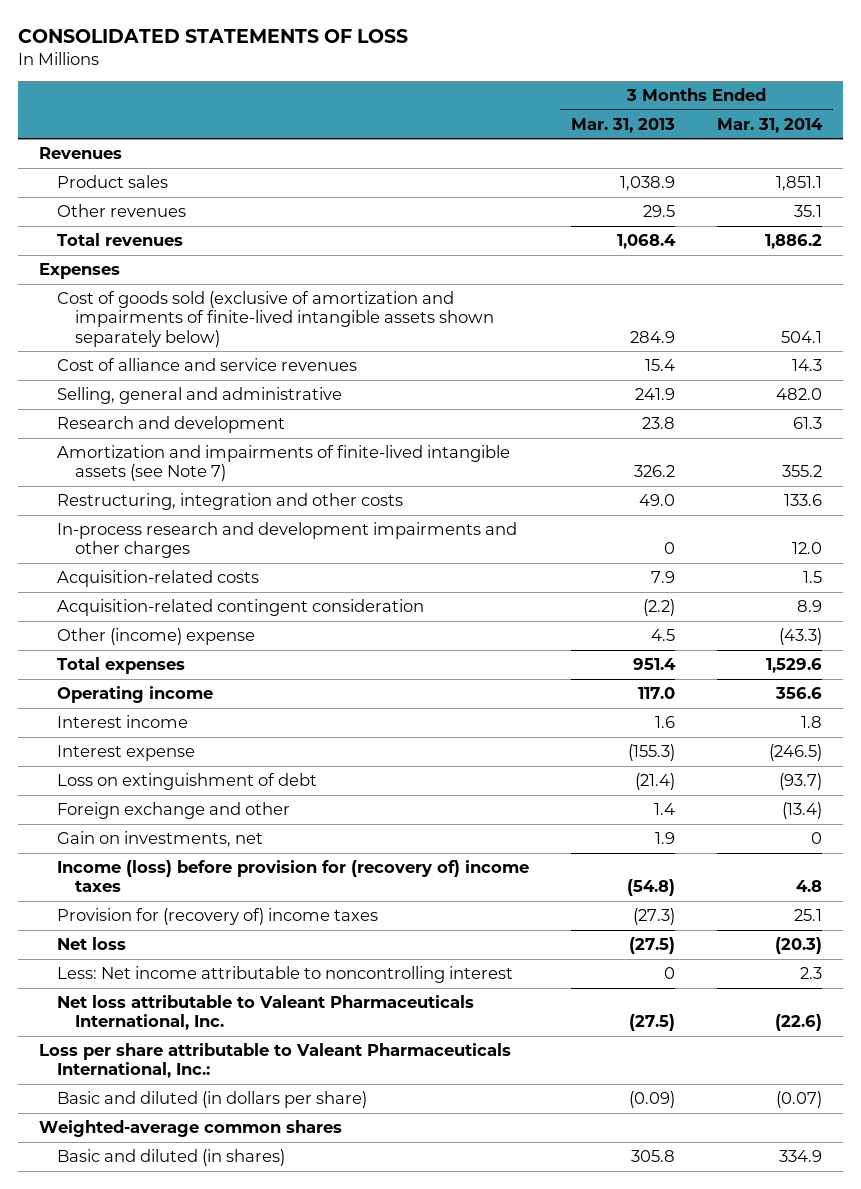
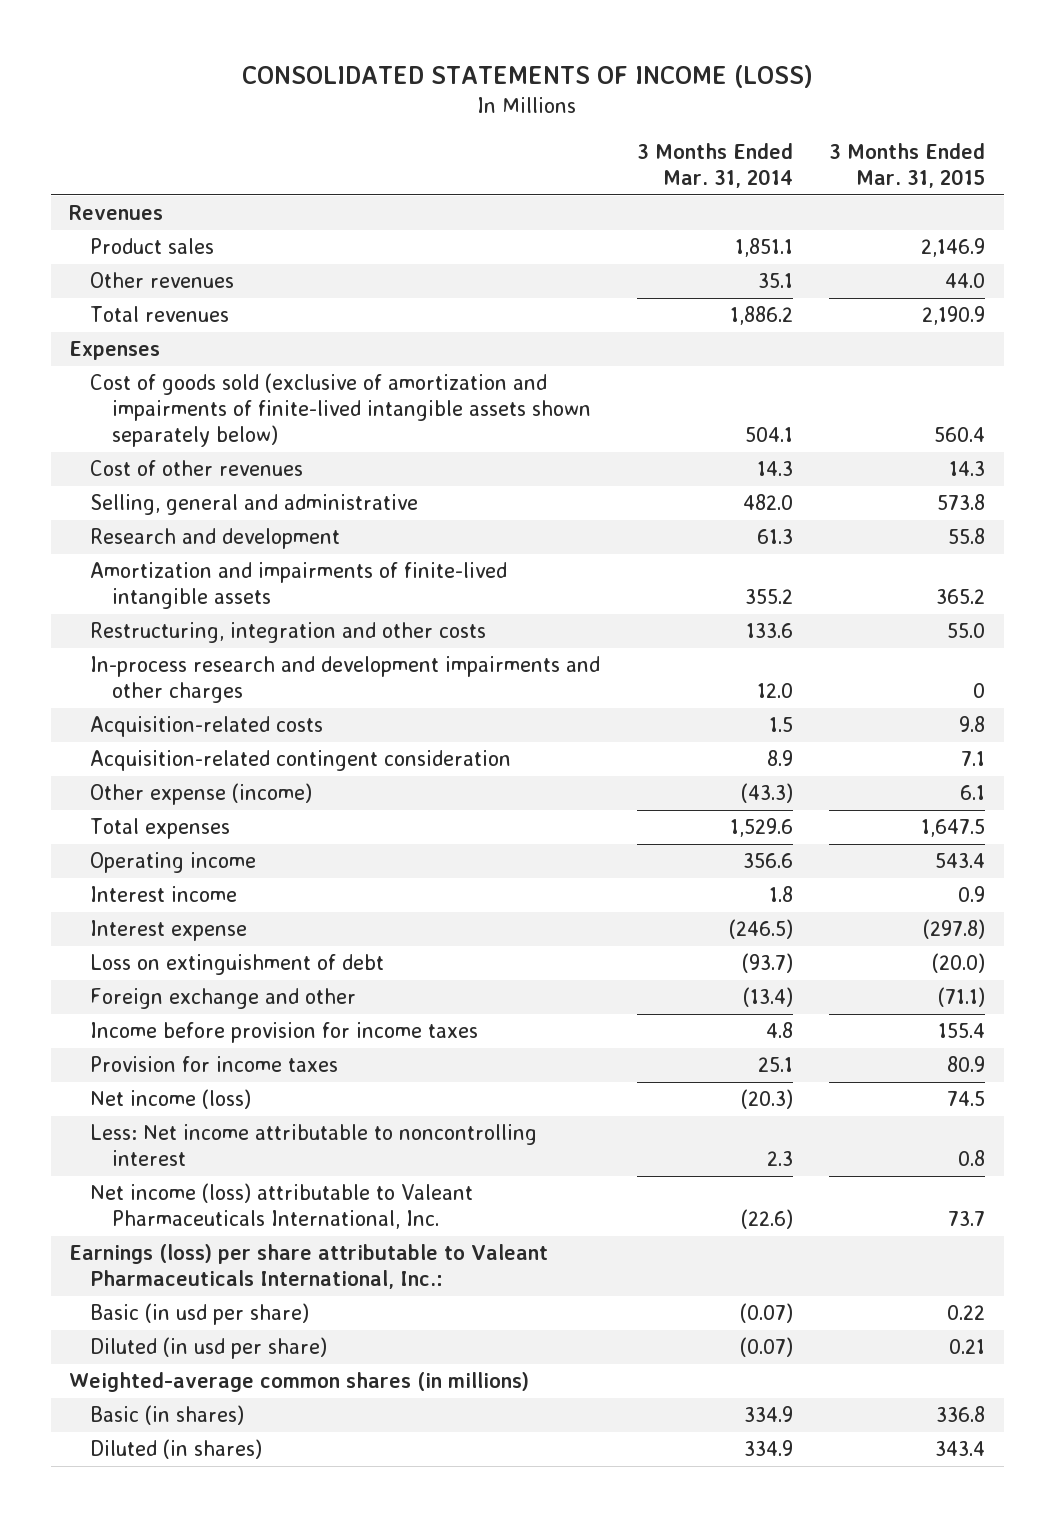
- CONSOLIDATED STATEMENTS OF LOSS
+ CONSOLIDATED STATEMENTS OF INCOME (LOSS)
- | 3 Months Ended Mar. 31, 2013 | 3 Months Ended Mar. 31, 2014
+ | 3 Months Ended Mar. 31, 2014 | 3 Months Ended Mar. 31, 2015
- Cost of alliance and service revenues | 15.4 | 14.3
+ Cost of other revenues | 14.3 | 14.3
- Amortization and impairments of finite-lived intangible assets (see Note 7) | 326.2 | 355.2
+ Amortization and impairments of finite-lived intangible assets | 355.2 | 365.2
- Other (income) expense | 4.5 | (43.3)
+ Other expense (income) | (43.3) | 6.1
- Gain on investments, net | 1.9 | 0
- Income (loss) before provision for (recovery of) income taxes | (54.8) | 4.8
- Provision for (recovery of) income taxes | (27.3) | 25.1
- Net loss | (27.5) | (20.3)
+ Income before provision for income taxes | 4.8 | 155.4
+ Provision for income taxes | 25.1 | 80.9
+ Net income (loss) | (20.3) | 74.5
- Net loss attributable to Valeant Pharmaceuticals International, Inc. | (27.5) | (22.6)
- Loss per share attributable to Valeant Pharmaceuticals International, Inc.:
- Basic and diluted (in dollars per share) | (0.09) | (0.07)
- Weighted-average common shares
- Basic and diluted (in shares) | 305.8 | 334.9
+ Net income (loss) attributable to Valeant Pharmaceuticals International, Inc. | (22.6) | 73.7
+ Earnings (loss) per share attributable to Valeant Pharmaceuticals International, Inc.:
+ Basic (in usd per share) | (0.07) | 0.22
+ Diluted (in usd per share) | (0.07) | 0.21
+ Weighted-average common shares (in millions)
+ Basic (in shares) | 334.9 | 336.8
+ Diluted (in shares) | 334.9 | 343.4

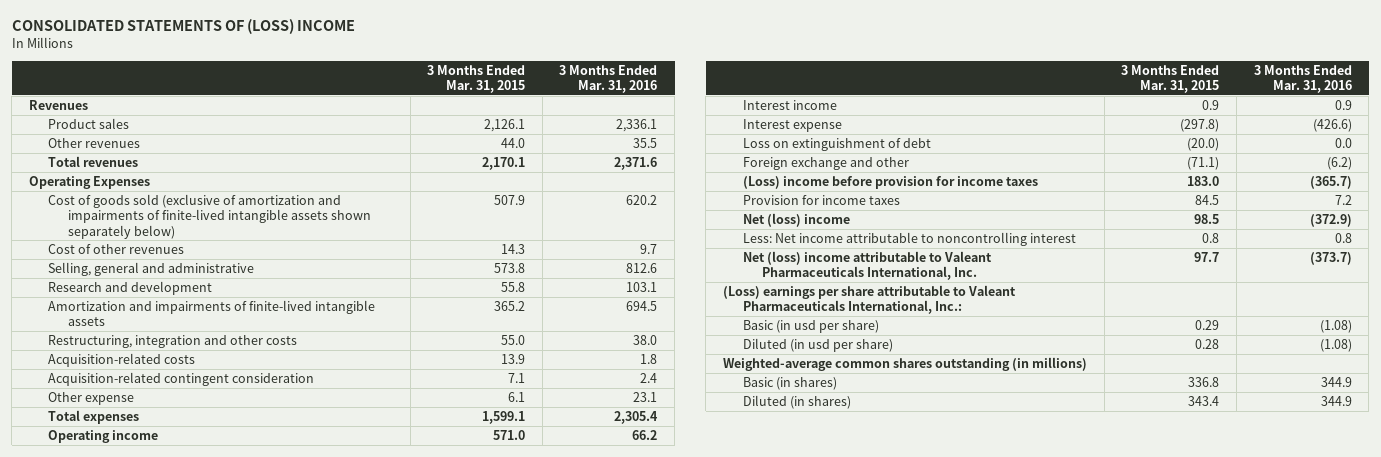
- CONSOLIDATED STATEMENTS OF INCOME (LOSS)
+ CONSOLIDATED STATEMENTS OF (LOSS) INCOME
- | 3 Months Ended Mar. 31, 2014 | 3 Months Ended Mar. 31, 2015
+ | 3 Months Ended Mar. 31, 2015 | 3 Months Ended Mar. 31, 2016
- Product sales | 1,851.1 | 2,146.9
+ Product sales | 2,126.1 | 2,336.1
- Total revenues | 1,886.2 | 2,190.9
- Expenses
- Cost of goods sold (exclusive of amortization and impairments of finite-lived intangible assets shown separately below) | 504.1 | 560.4
+ Total revenues | 2,170.1 | 2,371.6
+ Operating Expenses
+ Cost of goods sold (exclusive of amortization and impairments of finite-lived intangible assets shown separately below) | 507.9 | 620.2
- In-process research and development impairments and other charges | 12.0 | 0
- Acquisition-related costs | 1.5 | 9.8
+ Acquisition-related costs | 13.9 | 1.8
- Other expense (income) | (43.3) | 6.1
- Total expenses | 1,529.6 | 1,647.5
- Operating income | 356.6 | 543.4
+ Other expense | 6.1 | 23.1
+ Total expenses | 1,599.1 | 2,305.4
+ Operating income | 571.0 | 66.2
- Income before provision for income taxes | 4.8 | 155.4
- Provision for income taxes | 25.1 | 80.9
- Net income (loss) | (20.3) | 74.5
+ (Loss) income before provision for income taxes | 183.0 | (365.7)
+ Provision for income taxes | 84.5 | 7.2
+ Net (loss) income | 98.5 | (372.9)
- Net income (loss) attributable to Valeant Pharmaceuticals International, Inc. | (22.6) | 73.7
- Earnings (loss) per share attributable to Valeant Pharmaceuticals International, Inc.:
- Basic (in usd per share) | (0.07) | 0.22
- Diluted (in usd per share) | (0.07) | 0.21
- Weighted-average common shares (in millions)
+ Net (loss) income attributable to Valeant Pharmaceuticals International, Inc. | 97.7 | (373.7)
+ (Loss) earnings per share attributable to Valeant Pharmaceuticals International, Inc.:
+ Basic (in usd per share) | 0.29 | (1.08)
+ Diluted (in usd per share) | 0.28 | (1.08)
+ Weighted-average common shares outstanding (in millions)

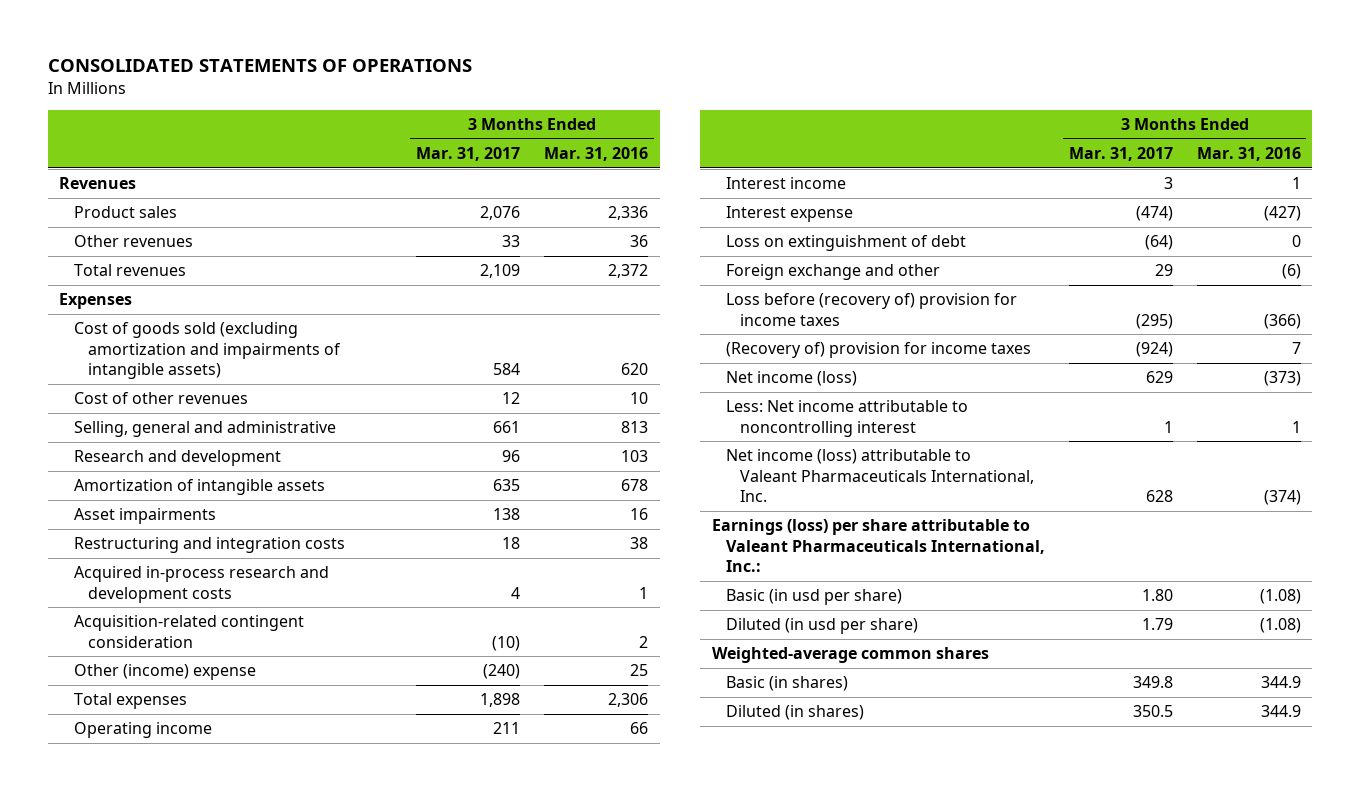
- CONSOLIDATED STATEMENTS OF (LOSS) INCOME
+ CONSOLIDATED STATEMENTS OF OPERATIONS
- | 3 Months Ended Mar. 31, 2015 | 3 Months Ended Mar. 31, 2016
+ | 3 Months Ended Mar. 31, 2017 | 3 Months Ended Mar. 31, 2016
- Product sales | 2,126.1 | 2,336.1
- Other revenues | 44.0 | 35.5
- Total revenues | 2,170.1 | 2,371.6
- Operating Expenses
- Cost of goods sold (exclusive of amortization and impairments of finite-lived intangible assets shown separately below) | 507.9 | 620.2
- Cost of other revenues | 14.3 | 9.7
- Selling, general and administrative | 573.8 | 812.6
- Research and development | 55.8 | 103.1
- Amortization and impairments of finite-lived intangible assets | 365.2 | 694.5
- Restructuring, integration and other costs | 55.0 | 38.0
- Acquisition-related costs | 13.9 | 1.8
- Acquisition-related contingent consideration | 7.1 | 2.4
- Other expense | 6.1 | 23.1
- Total expenses | 1,599.1 | 2,305.4
- Operating income | 571.0 | 66.2
- Interest income | 0.9 | 0.9
- Interest expense | (297.8) | (426.6)
- Loss on extinguishment of debt | (20.0) | 0.0
- Foreign exchange and other | (71.1) | (6.2)
- (Loss) income before provision for income taxes | 183.0 | (365.7)
- Provision for income taxes | 84.5 | 7.2
- Net (loss) income | 98.5 | (372.9)
- Less: Net income attributable to noncontrolling interest | 0.8 | 0.8
- Net (loss) income attributable to Valeant Pharmaceuticals International, Inc. | 97.7 | (373.7)
- (Loss) earnings per share attributable to Valeant Pharmaceuticals International, Inc.:
+ Product sales | 2,076 | 2,336
+ Other revenues | 33 | 36
+ Total revenues | 2,109 | 2,372
+ Expenses
+ Cost of goods sold (excluding amortization and impairments of intangible assets) | 584 | 620
+ Cost of other revenues | 12 | 10
+ Selling, general and administrative | 661 | 813
+ Research and development | 96 | 103
+ Amortization of intangible assets | 635 | 678
+ Asset impairments | 138 | 16
+ Restructuring and integration costs | 18 | 38
+ Acquired in-process research and development costs | 4 | 1
+ Acquisition-related contingent consideration | (10) | 2
+ Other (income) expense | (240) | 25
+ Total expenses | 1,898 | 2,306
+ Operating income | 211 | 66
+ Interest income | 3 | 1
+ Interest expense | (474) | (427)
+ Loss on extinguishment of debt | (64) | 0
+ Foreign exchange and other | 29 | (6)
+ Loss before (recovery of) provision for income taxes | (295) | (366)
+ (Recovery of) provision for income taxes | (924) | 7
+ Net income (loss) | 629 | (373)
+ Less: Net income attributable to noncontrolling interest | 1 | 1
+ Net income (loss) attributable to Valeant Pharmaceuticals International, Inc. | 628 | (374)
+ Earnings (loss) per share attributable to Valeant Pharmaceuticals International, Inc.:
- Weighted-average common shares outstanding (in millions)
+ Weighted-average common shares

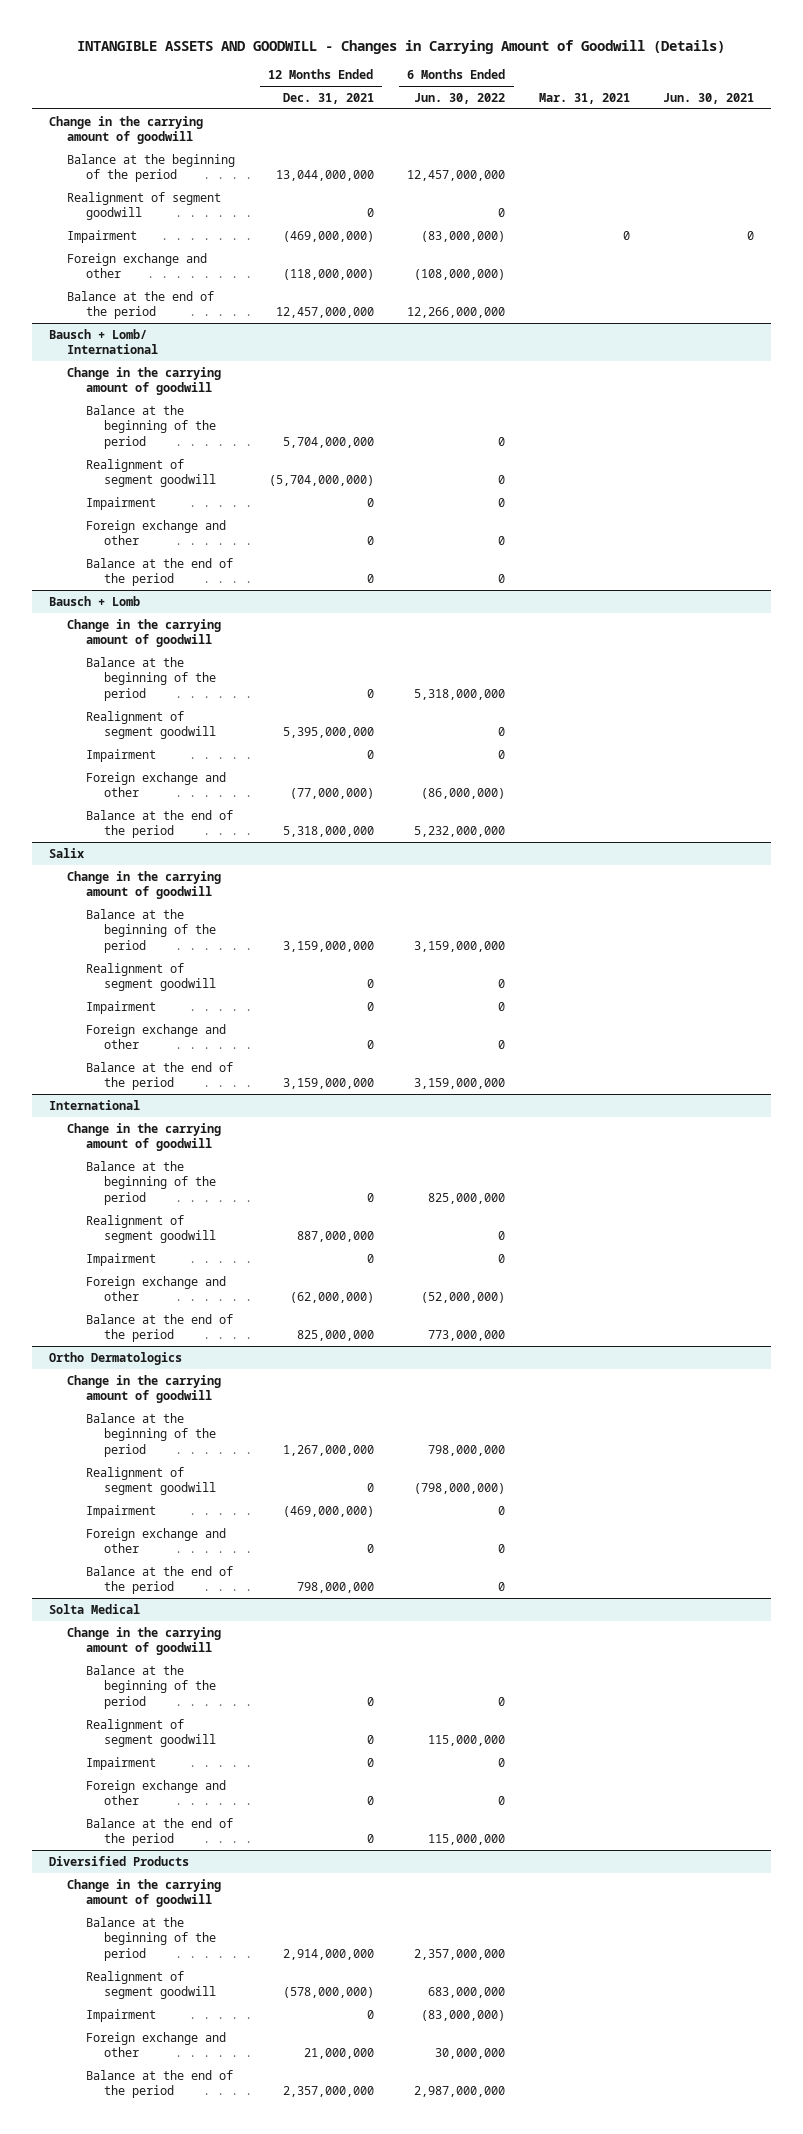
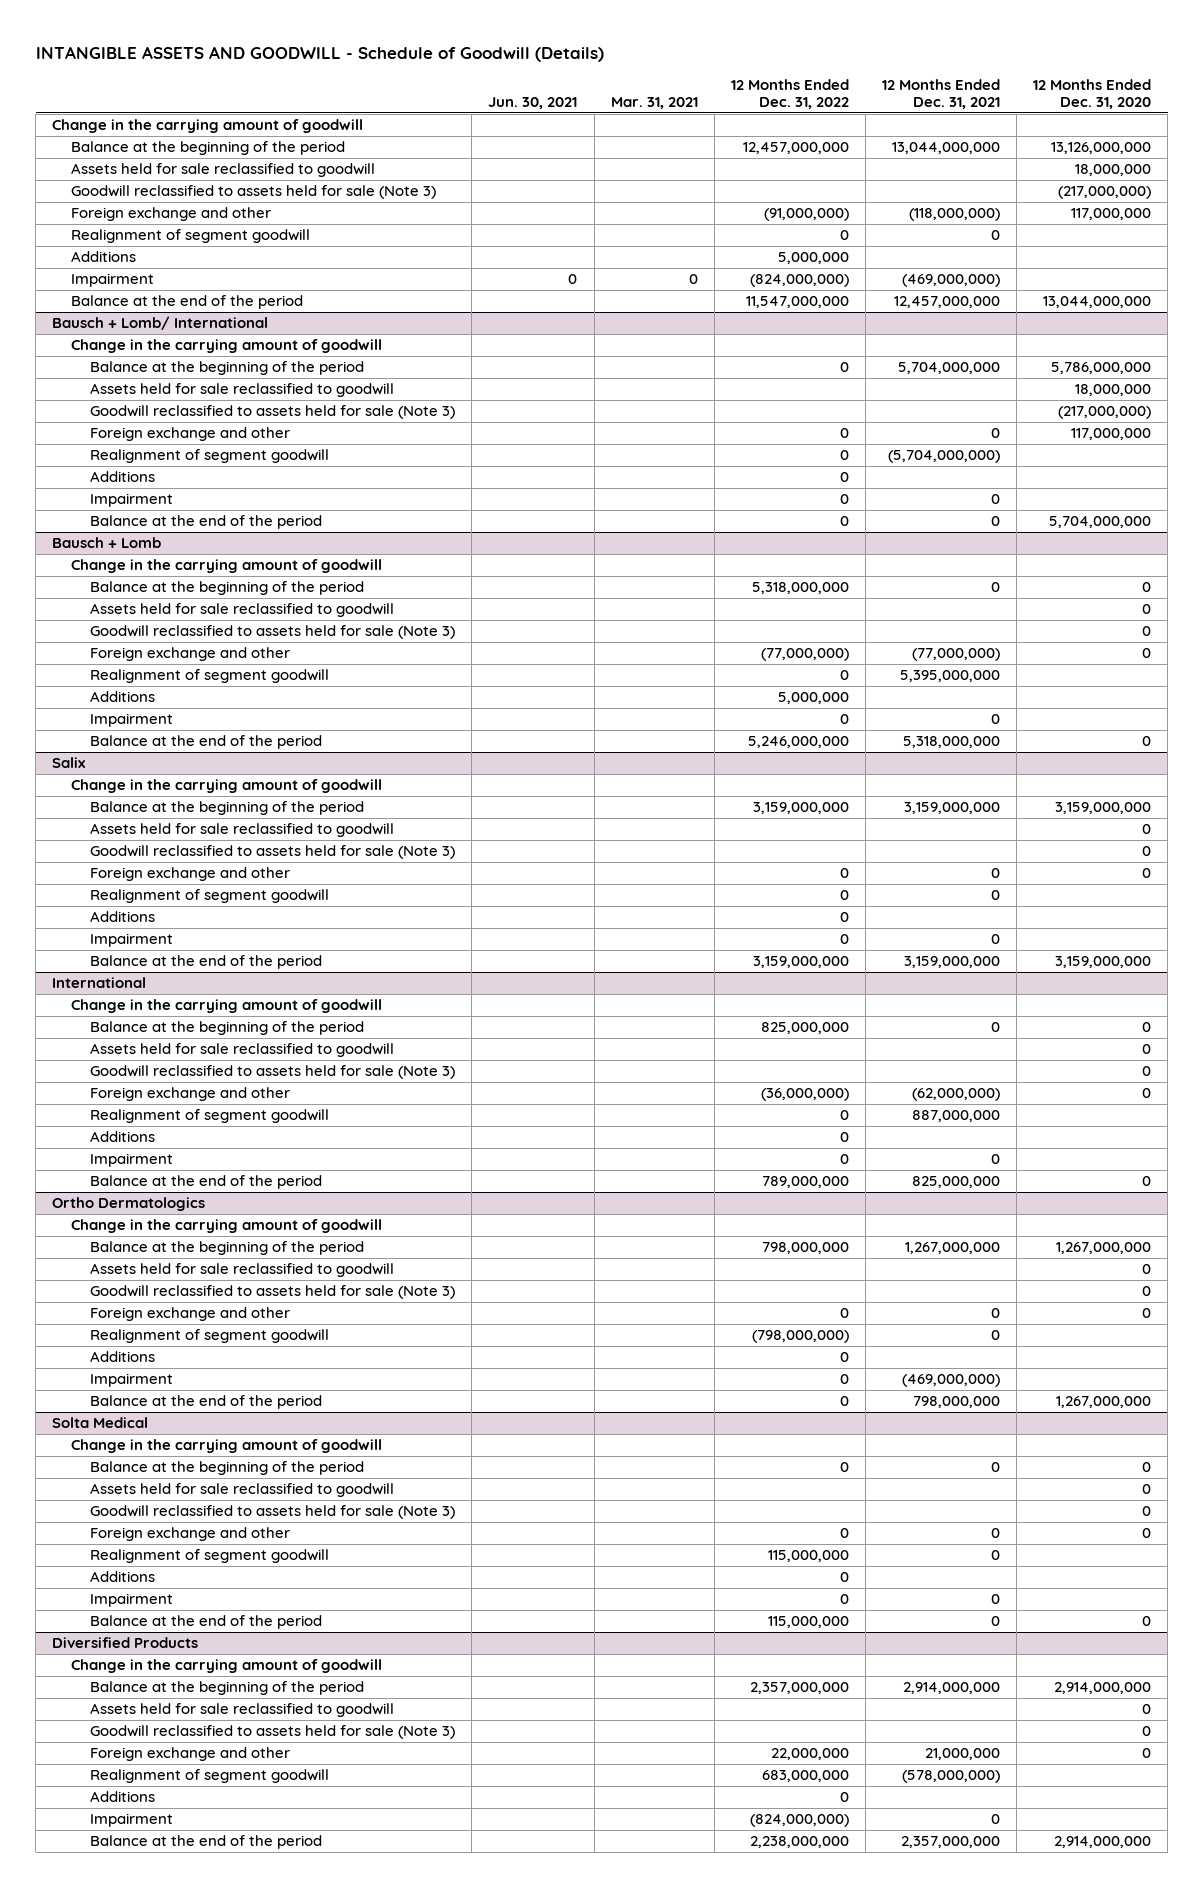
- INTANGIBLE ASSETS AND GOODWILL - Changes in Carrying Amount of Goodwill (Details)
+ INTANGIBLE ASSETS AND GOODWILL - Schedule of Goodwill (Details)
- | 12 Months Ended Dec. 31, 2021 | 6 Months Ended Jun. 30, 2022 | Mar. 31, 2021 | Jun. 30, 2021
+ | Jun. 30, 2021 | Mar. 31, 2021 | 12 Months Ended Dec. 31, 2022 | 12 Months Ended Dec. 31, 2021 | 12 Months Ended Dec. 31, 2020
+ Assets held for sale reclassified to goodwill | | | | | 18,000,000
+ Goodwill reclassified to assets held for sale (Note 3) | | | | | (217,000,000)
moved up: Foreign exchange and other | | | (91,000,000) | (118,000,000) | 117,000,000
+ Additions | | | 5,000,000 | |
@ Bausch + Lomb/ International
+ Assets held for sale reclassified to goodwill | | | | | 18,000,000
+ Goodwill reclassified to assets held for sale (Note 3) | | | | | (217,000,000)
moved up: Foreign exchange and other | | | 0 | 0 | 117,000,000
+ Additions | | | 0 | |
@ Bausch + Lomb
+ Assets held for sale reclassified to goodwill | | | | | 0
+ Goodwill reclassified to assets held for sale (Note 3) | | | | | 0
moved up: Foreign exchange and other | | | (77,000,000) | (77,000,000) | 0
+ Additions | | | 5,000,000 | |
@ Salix
+ Assets held for sale reclassified to goodwill | | | | | 0
+ Goodwill reclassified to assets held for sale (Note 3) | | | | | 0
moved up: Foreign exchange and other | | | 0 | 0 | 0
+ Additions | | | 0 | |
@ International
+ Assets held for sale reclassified to goodwill | | | | | 0
+ Goodwill reclassified to assets held for sale (Note 3) | | | | | 0
moved up: Foreign exchange and other | | | (36,000,000) | (62,000,000) | 0
+ Additions | | | 0 | |
@ Ortho Dermatologics
+ Assets held for sale reclassified to goodwill | | | | | 0
+ Goodwill reclassified to assets held for sale (Note 3) | | | | | 0
moved up: Foreign exchange and other | | | 0 | 0 | 0
+ Additions | | | 0 | |
@ Solta Medical
+ Assets held for sale reclassified to goodwill | | | | | 0
+ Goodwill reclassified to assets held for sale (Note 3) | | | | | 0
moved up: Foreign exchange and other | | | 0 | 0 | 0
+ Additions | | | 0 | |
@ Diversified Products
+ Assets held for sale reclassified to goodwill | | | | | 0
+ Goodwill reclassified to assets held for sale (Note 3) | | | | | 0
moved up: Foreign exchange and other | | | 22,000,000 | 21,000,000 | 0
+ Additions | | | 0 | |

